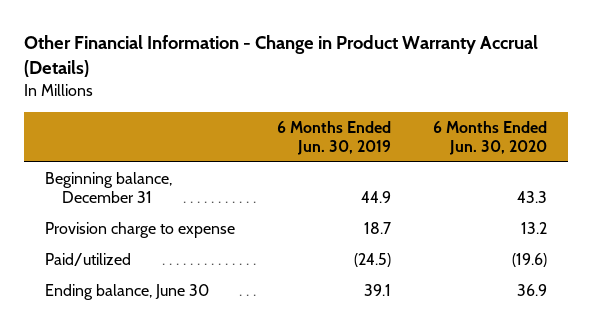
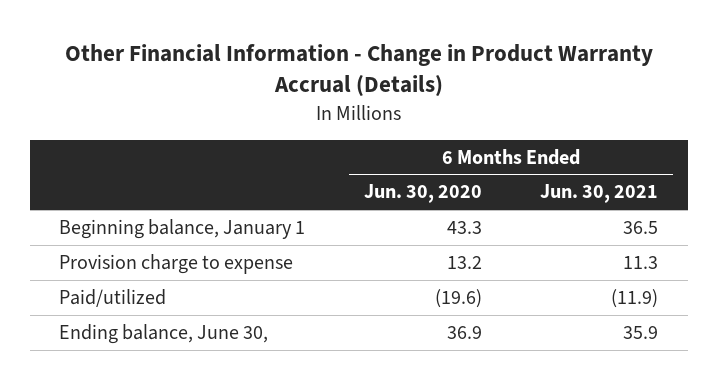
- | 6 Months Ended Jun. 30, 2019 | 6 Months Ended Jun. 30, 2020
+ | 6 Months Ended Jun. 30, 2020 | 6 Months Ended Jun. 30, 2021
- Beginning balance, December 31 | 44.9 | 43.3
+ Beginning balance, January 1 | 43.3 | 36.5
- Ending balance, June 30 | 39.1 | 36.9
+ Ending balance, June 30, | 36.9 | 35.9

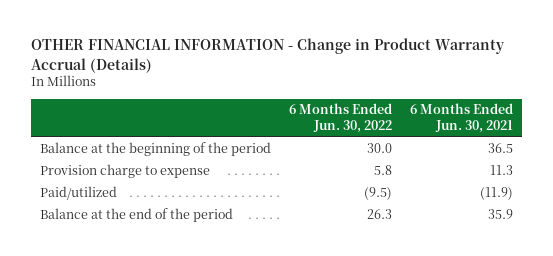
- Other Financial Information - Change in Product Warranty Accrual (Details)
+ OTHER FINANCIAL INFORMATION - Change in Product Warranty Accrual (Details)
- | 6 Months Ended Jun. 30, 2020 | 6 Months Ended Jun. 30, 2021
+ | 6 Months Ended Jun. 30, 2022 | 6 Months Ended Jun. 30, 2021
- Beginning balance, January 1 | 43.3 | 36.5
+ Balance at the beginning of the period | 30.0 | 36.5
- Ending balance, June 30, | 36.9 | 35.9
+ Balance at the end of the period | 26.3 | 35.9

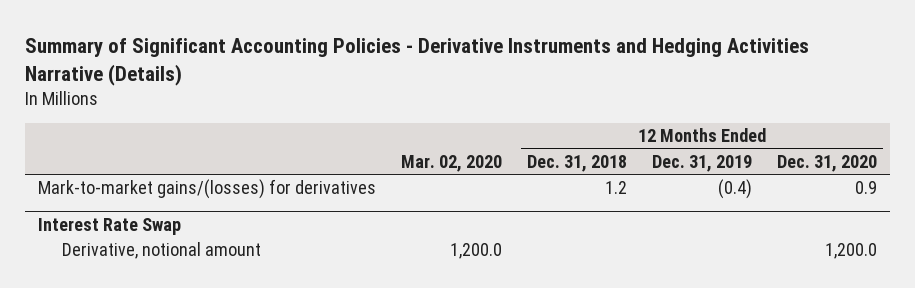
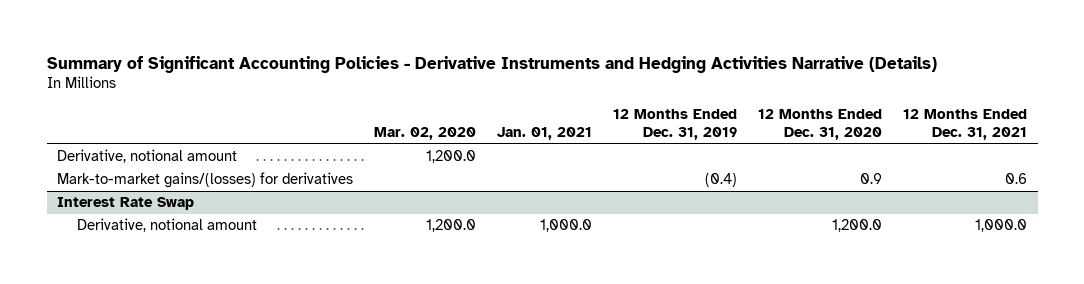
- | Mar. 02, 2020 | 12 Months Ended Dec. 31, 2018 | 12 Months Ended Dec. 31, 2019 | 12 Months Ended Dec. 31, 2020
+ | Mar. 02, 2020 | Jan. 01, 2021 | 12 Months Ended Dec. 31, 2019 | 12 Months Ended Dec. 31, 2020 | 12 Months Ended Dec. 31, 2021
+ Derivative, notional amount | 1,200.0 | | | |

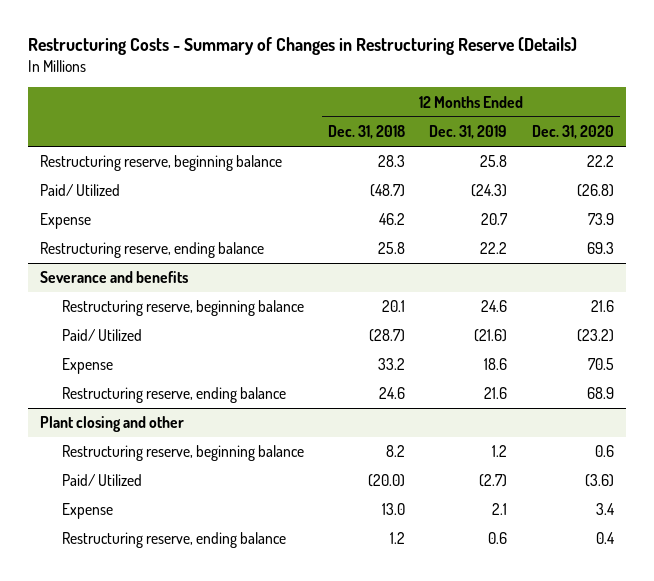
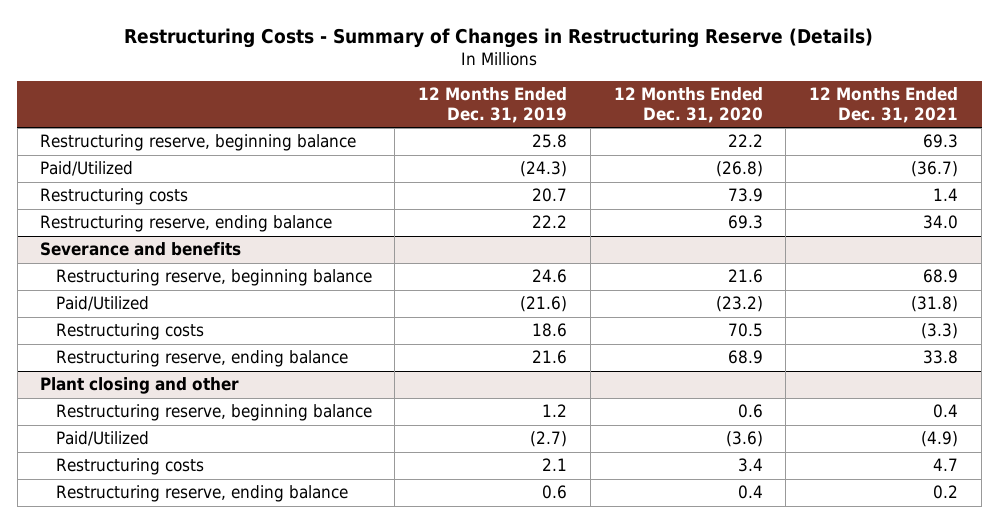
- | 12 Months Ended Dec. 31, 2018 | 12 Months Ended Dec. 31, 2019 | 12 Months Ended Dec. 31, 2020
+ | 12 Months Ended Dec. 31, 2019 | 12 Months Ended Dec. 31, 2020 | 12 Months Ended Dec. 31, 2021
- Paid/ Utilized | (48.7) | (24.3) | (26.8)
- Expense | 46.2 | 20.7 | 73.9
+ Paid/Utilized | (24.3) | (26.8) | (36.7)
+ Restructuring costs | 20.7 | 73.9 | 1.4
@ Severance and benefits
- Paid/ Utilized | (28.7) | (21.6) | (23.2)
- Expense | 33.2 | 18.6 | 70.5
+ Paid/Utilized | (21.6) | (23.2) | (31.8)
+ Restructuring costs | 18.6 | 70.5 | (3.3)
@ Plant closing and other
- Paid/ Utilized | (20.0) | (2.7) | (3.6)
- Expense | 13.0 | 2.1 | 3.4
+ Paid/Utilized | (2.7) | (3.6) | (4.9)
+ Restructuring costs | 2.1 | 3.4 | 4.7

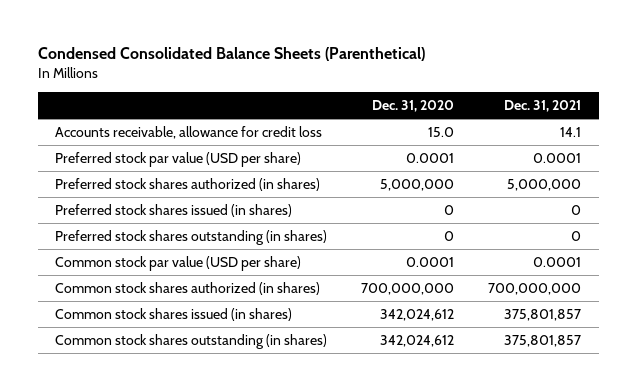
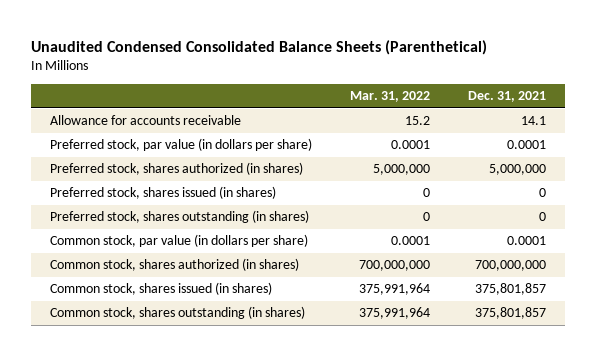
- Condensed Consolidated Balance Sheets (Parenthetical)
+ Unaudited Condensed Consolidated Balance Sheets (Parenthetical)
- | Dec. 31, 2020 | Dec. 31, 2021
+ | Mar. 31, 2022 | Dec. 31, 2021
- Accounts receivable, allowance for credit loss | 15.0 | 14.1
- Preferred stock par value (USD per share) | 0.0001 | 0.0001
- Preferred stock shares authorized (in shares) | 5,000,000 | 5,000,000
- Preferred stock shares issued (in shares) | 0 | 0
- Preferred stock shares outstanding (in shares) | 0 | 0
- Common stock par value (USD per share) | 0.0001 | 0.0001
- Common stock shares authorized (in shares) | 700,000,000 | 700,000,000
- Common stock shares issued (in shares) | 342,024,612 | 375,801,857
- Common stock shares outstanding (in shares) | 342,024,612 | 375,801,857
+ Allowance for accounts receivable | 15.2 | 14.1
+ Preferred stock, par value (in dollars per share) | 0.0001 | 0.0001
+ Preferred stock, shares authorized (in shares) | 5,000,000 | 5,000,000
+ Preferred stock, shares issued (in shares) | 0 | 0
+ Preferred stock, shares outstanding (in shares) | 0 | 0
+ Common stock, par value (in dollars per share) | 0.0001 | 0.0001
+ Common stock, shares authorized (in shares) | 700,000,000 | 700,000,000
+ Common stock, shares issued (in shares) | 375,991,964 | 375,801,857
+ Common stock, shares outstanding (in shares) | 375,991,964 | 375,801,857

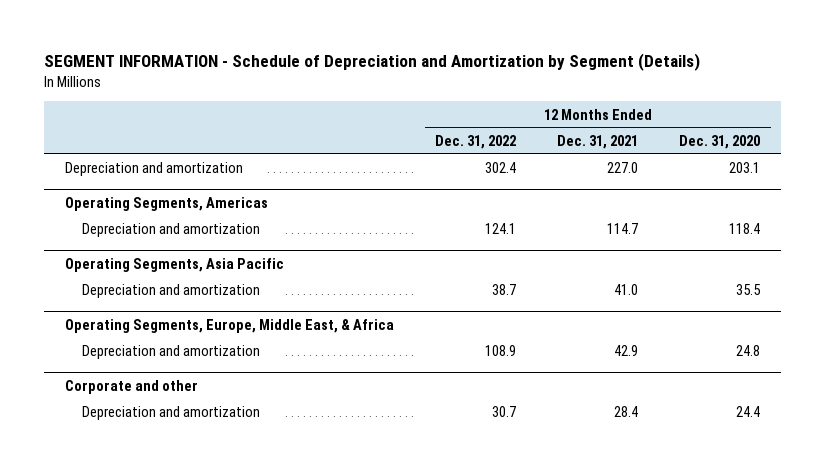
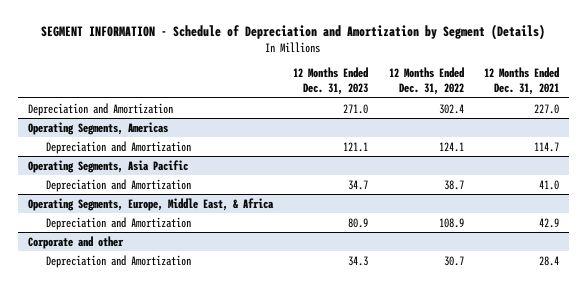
- | 12 Months Ended Dec. 31, 2022 | 12 Months Ended Dec. 31, 2021 | 12 Months Ended Dec. 31, 2020
+ | 12 Months Ended Dec. 31, 2023 | 12 Months Ended Dec. 31, 2022 | 12 Months Ended Dec. 31, 2021
- Depreciation and amortization | 302.4 | 227.0 | 203.1
+ Depreciation and Amortization | 271.0 | 302.4 | 227.0
@ Operating Segments, Americas
- Depreciation and amortization | 124.1 | 114.7 | 118.4
+ Depreciation and Amortization | 121.1 | 124.1 | 114.7
@ Operating Segments, Asia Pacific
- Depreciation and amortization | 38.7 | 41.0 | 35.5
+ Depreciation and Amortization | 34.7 | 38.7 | 41.0
@ Operating Segments, Europe, Middle East, & Africa
- Depreciation and amortization | 108.9 | 42.9 | 24.8
+ Depreciation and Amortization | 80.9 | 108.9 | 42.9
@ Corporate and other
- Depreciation and amortization | 30.7 | 28.4 | 24.4
+ Depreciation and Amortization | 34.3 | 30.7 | 28.4

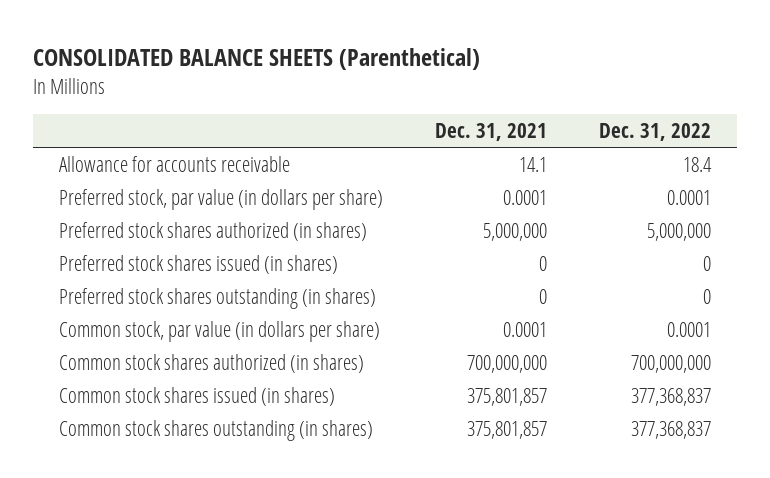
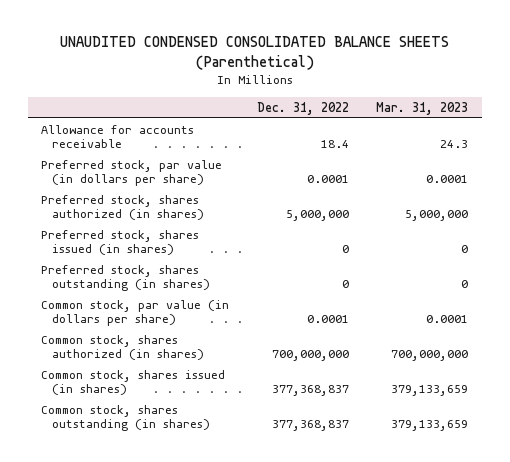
- CONSOLIDATED BALANCE SHEETS (Parenthetical)
+ UNAUDITED CONDENSED CONSOLIDATED BALANCE SHEETS (Parenthetical)
- | Dec. 31, 2021 | Dec. 31, 2022
+ | Dec. 31, 2022 | Mar. 31, 2023
- Preferred stock shares authorized (in shares) | 5,000,000 | 5,000,000
- Preferred stock shares issued (in shares) | 0 | 0
- Preferred stock shares outstanding (in shares) | 0 | 0
+ Preferred stock, shares authorized (in shares) | 5,000,000 | 5,000,000
+ Preferred stock, shares issued (in shares) | 0 | 0
+ Preferred stock, shares outstanding (in shares) | 0 | 0
- Common stock shares authorized (in shares) | 700,000,000 | 700,000,000
- Common stock shares issued (in shares) | 375,801,857 | 377,368,837
- Common stock shares outstanding (in shares) | 375,801,857 | 377,368,837
+ Common stock, shares authorized (in shares) | 700,000,000 | 700,000,000
+ Common stock, shares issued (in shares) | 377,368,837 | 379,133,659
+ Common stock, shares outstanding (in shares) | 377,368,837 | 379,133,659

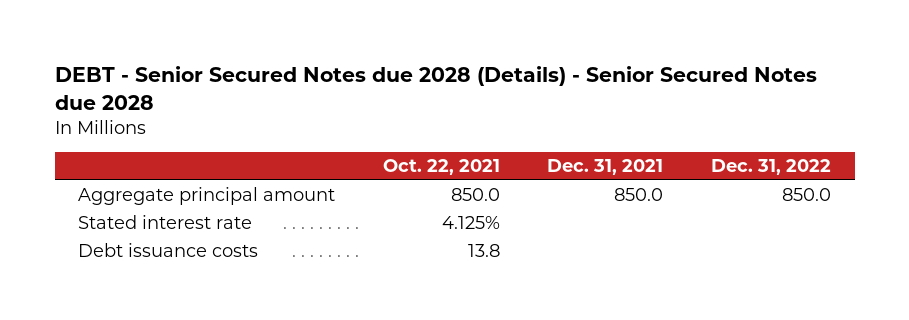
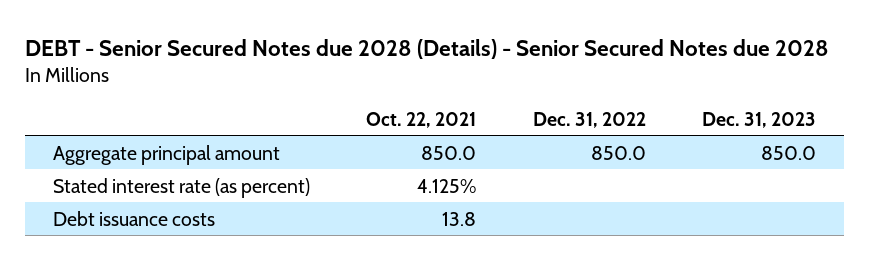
- | Oct. 22, 2021 | Dec. 31, 2021 | Dec. 31, 2022
+ | Oct. 22, 2021 | Dec. 31, 2022 | Dec. 31, 2023
- Stated interest rate | 4.125% | |
+ Stated interest rate (as percent) | 4.125% | |

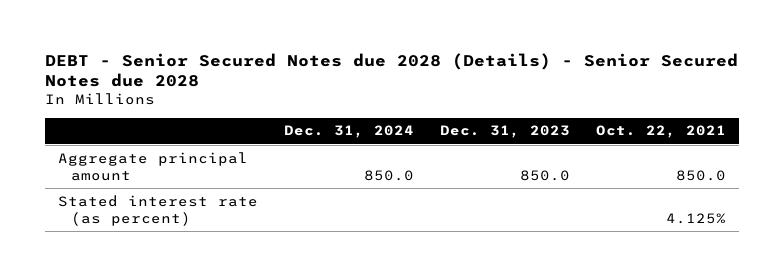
- | Oct. 22, 2021 | Dec. 31, 2022 | Dec. 31, 2023
+ | Dec. 31, 2024 | Dec. 31, 2023 | Oct. 22, 2021
- Debt issuance costs | 13.8 | |

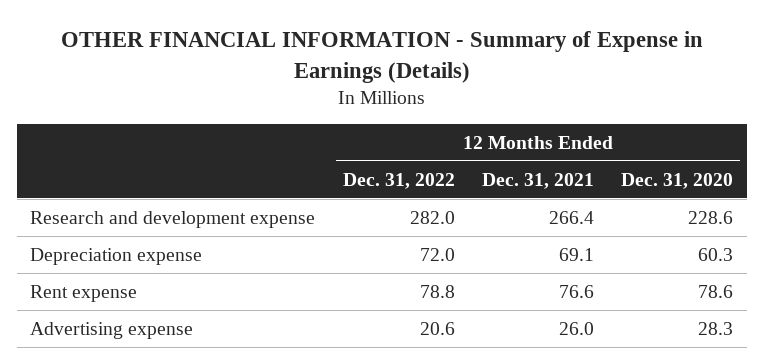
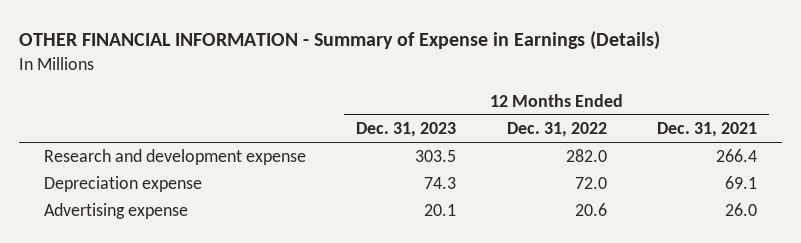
- | 12 Months Ended Dec. 31, 2022 | 12 Months Ended Dec. 31, 2021 | 12 Months Ended Dec. 31, 2020
+ | 12 Months Ended Dec. 31, 2023 | 12 Months Ended Dec. 31, 2022 | 12 Months Ended Dec. 31, 2021
- Rent expense | 78.8 | 76.6 | 78.6

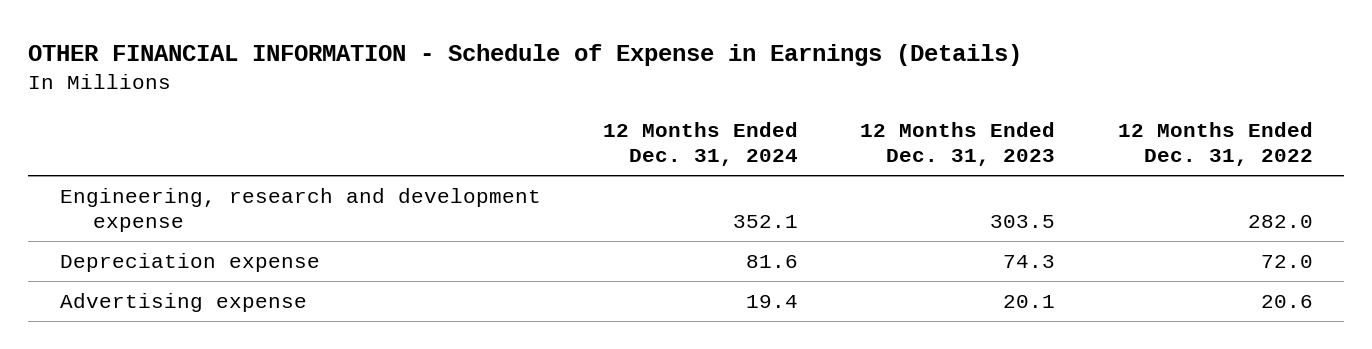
- OTHER FINANCIAL INFORMATION - Summary of Expense in Earnings (Details)
+ OTHER FINANCIAL INFORMATION - Schedule of Expense in Earnings (Details)
- | 12 Months Ended Dec. 31, 2023 | 12 Months Ended Dec. 31, 2022 | 12 Months Ended Dec. 31, 2021
+ | 12 Months Ended Dec. 31, 2024 | 12 Months Ended Dec. 31, 2023 | 12 Months Ended Dec. 31, 2022
- Research and development expense | 303.5 | 282.0 | 266.4
+ Engineering, research and development expense | 352.1 | 303.5 | 282.0

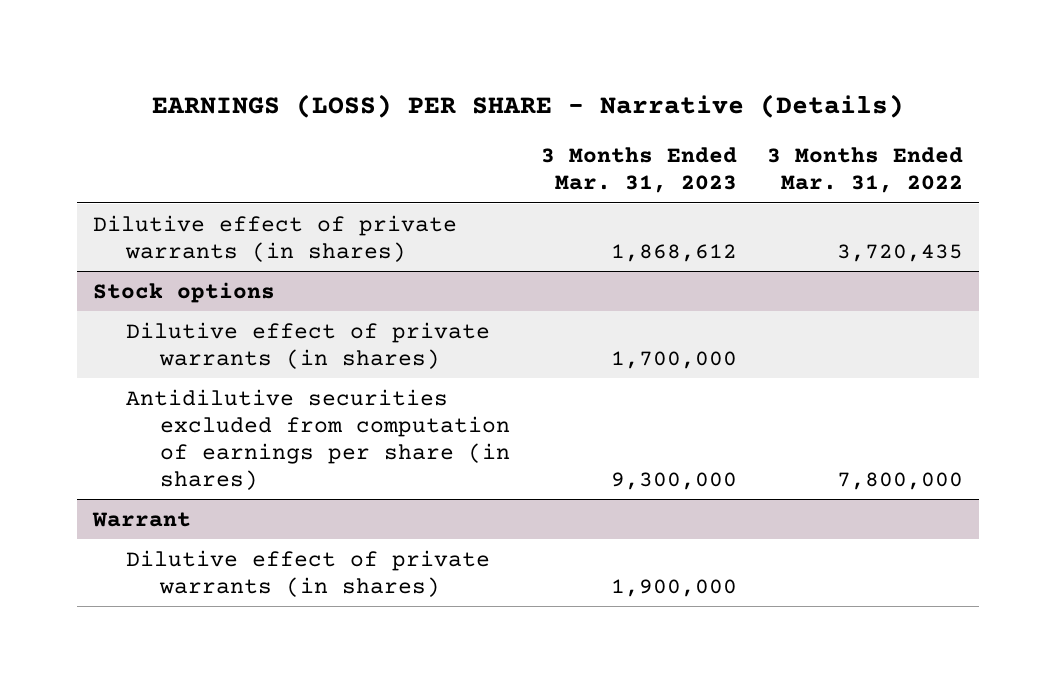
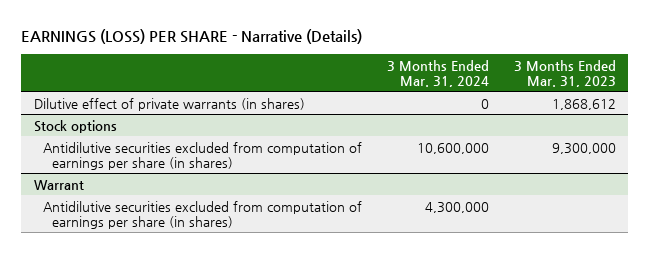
- | 3 Months Ended Mar. 31, 2023 | 3 Months Ended Mar. 31, 2022
+ | 3 Months Ended Mar. 31, 2024 | 3 Months Ended Mar. 31, 2023
@ Stock options
- Dilutive effect of private warrants (in shares) | 1,700,000 |
@ Warrant
- Dilutive effect of private warrants (in shares) | 1,900,000 |
+ Antidilutive securities excluded from computation of earnings per share (in shares) | 4,300,000 |

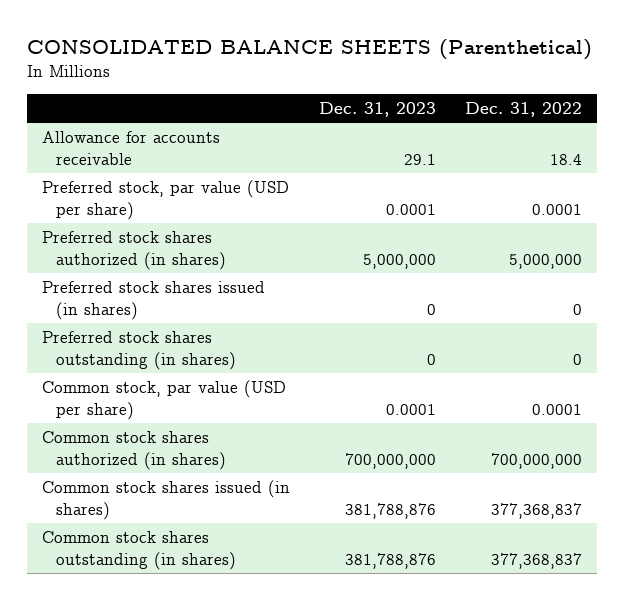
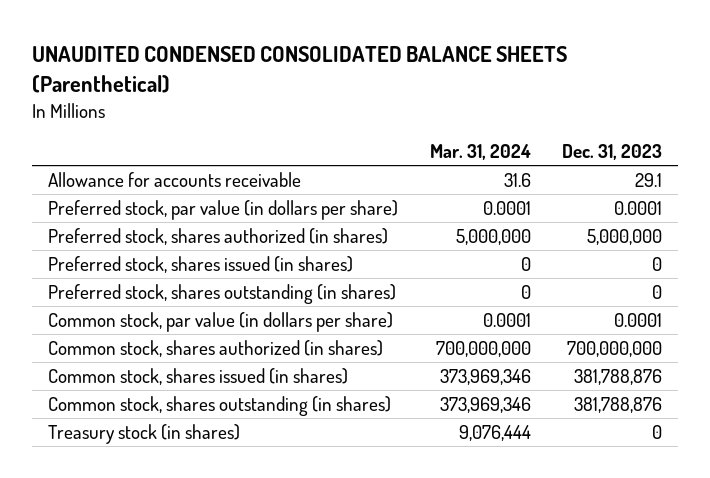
- CONSOLIDATED BALANCE SHEETS (Parenthetical)
+ UNAUDITED CONDENSED CONSOLIDATED BALANCE SHEETS (Parenthetical)
- | Dec. 31, 2023 | Dec. 31, 2022
+ | Mar. 31, 2024 | Dec. 31, 2023
- Preferred stock, par value (USD per share) | 0.0001 | 0.0001
- Preferred stock shares authorized (in shares) | 5,000,000 | 5,000,000
- Preferred stock shares issued (in shares) | 0 | 0
- Preferred stock shares outstanding (in shares) | 0 | 0
- Common stock, par value (USD per share) | 0.0001 | 0.0001
- Common stock shares authorized (in shares) | 700,000,000 | 700,000,000
- Common stock shares issued (in shares) | 381,788,876 | 377,368,837
- Common stock shares outstanding (in shares) | 381,788,876 | 377,368,837
+ Preferred stock, par value (in dollars per share) | 0.0001 | 0.0001
+ Preferred stock, shares authorized (in shares) | 5,000,000 | 5,000,000
+ Preferred stock, shares issued (in shares) | 0 | 0
+ Preferred stock, shares outstanding (in shares) | 0 | 0
+ Common stock, par value (in dollars per share) | 0.0001 | 0.0001
+ Common stock, shares authorized (in shares) | 700,000,000 | 700,000,000
+ Common stock, shares issued (in shares) | 373,969,346 | 381,788,876
+ Common stock, shares outstanding (in shares) | 373,969,346 | 381,788,876
+ Treasury stock (in shares) | 9,076,444 | 0

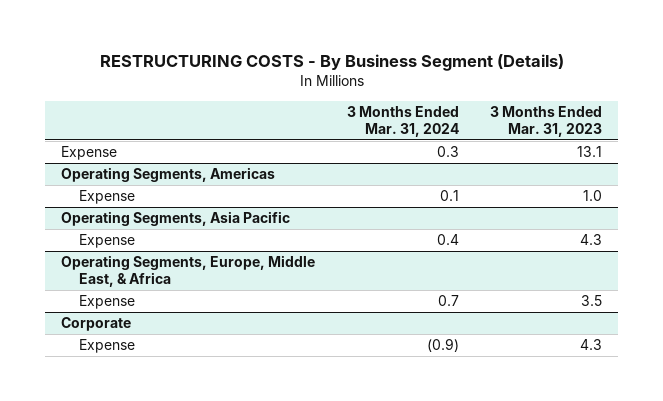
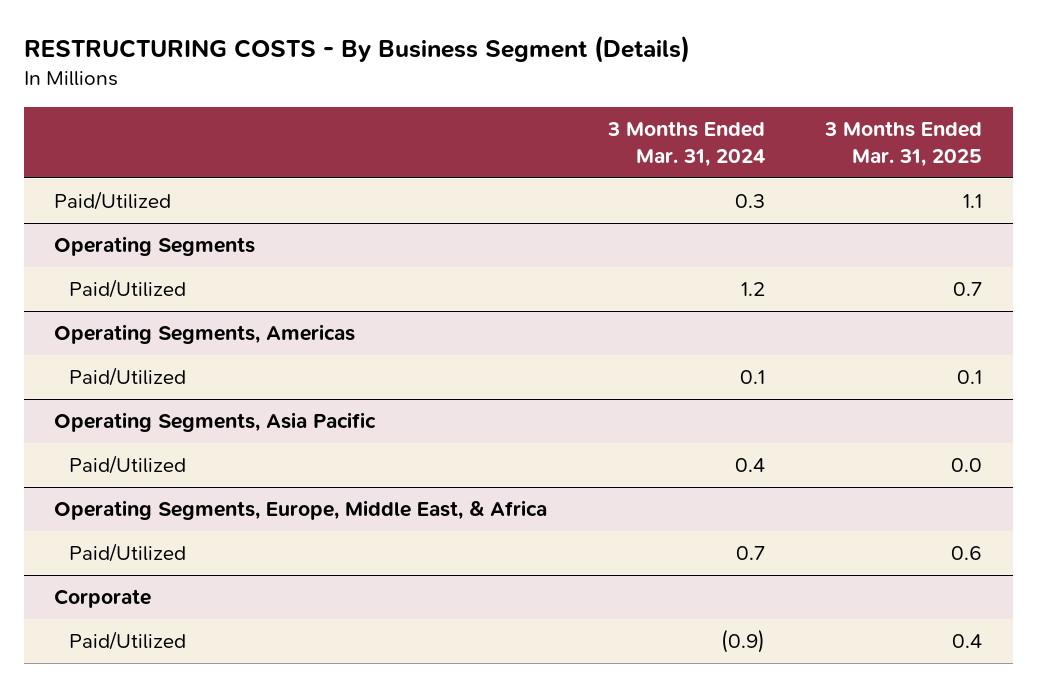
- | 3 Months Ended Mar. 31, 2024 | 3 Months Ended Mar. 31, 2023
+ | 3 Months Ended Mar. 31, 2024 | 3 Months Ended Mar. 31, 2025
- Expense | 0.3 | 13.1
+ Paid/Utilized | 0.3 | 1.1
+ Operating Segments
+ Paid/Utilized | 1.2 | 0.7
@ Operating Segments, Americas
- Expense | 0.1 | 1.0
+ Paid/Utilized | 0.1 | 0.1
@ Operating Segments, Asia Pacific
- Expense | 0.4 | 4.3
+ Paid/Utilized | 0.4 | 0.0
@ Operating Segments, Europe, Middle East, & Africa
- Expense | 0.7 | 3.5
+ Paid/Utilized | 0.7 | 0.6
@ Corporate
- Expense | (0.9) | 4.3
+ Paid/Utilized | (0.9) | 0.4

